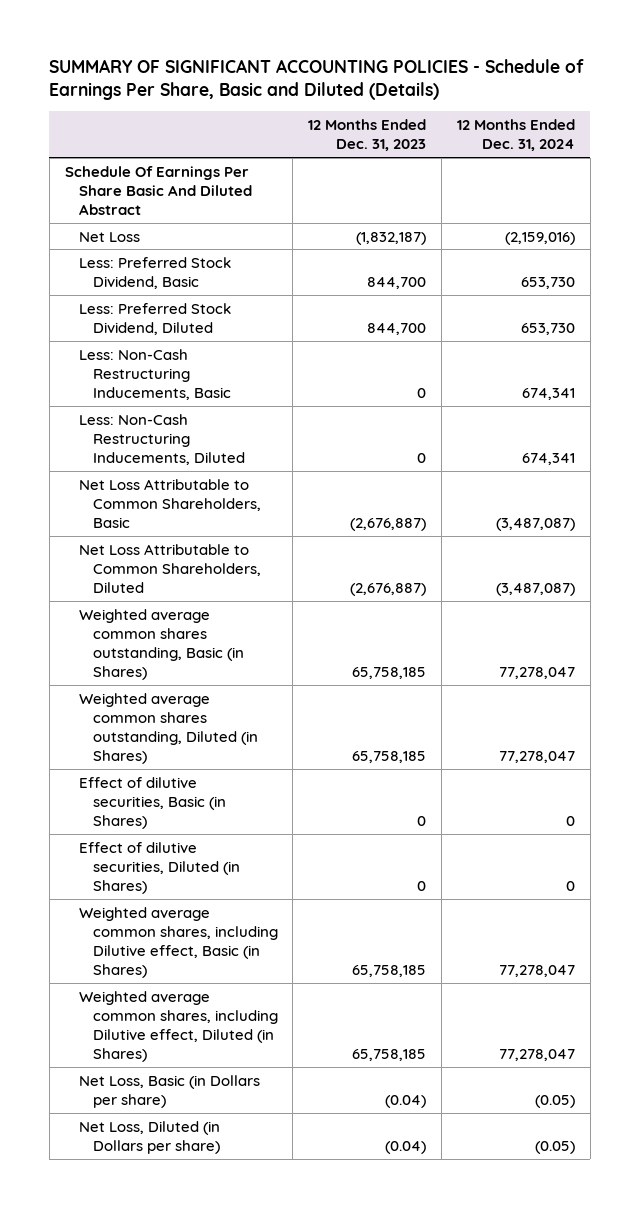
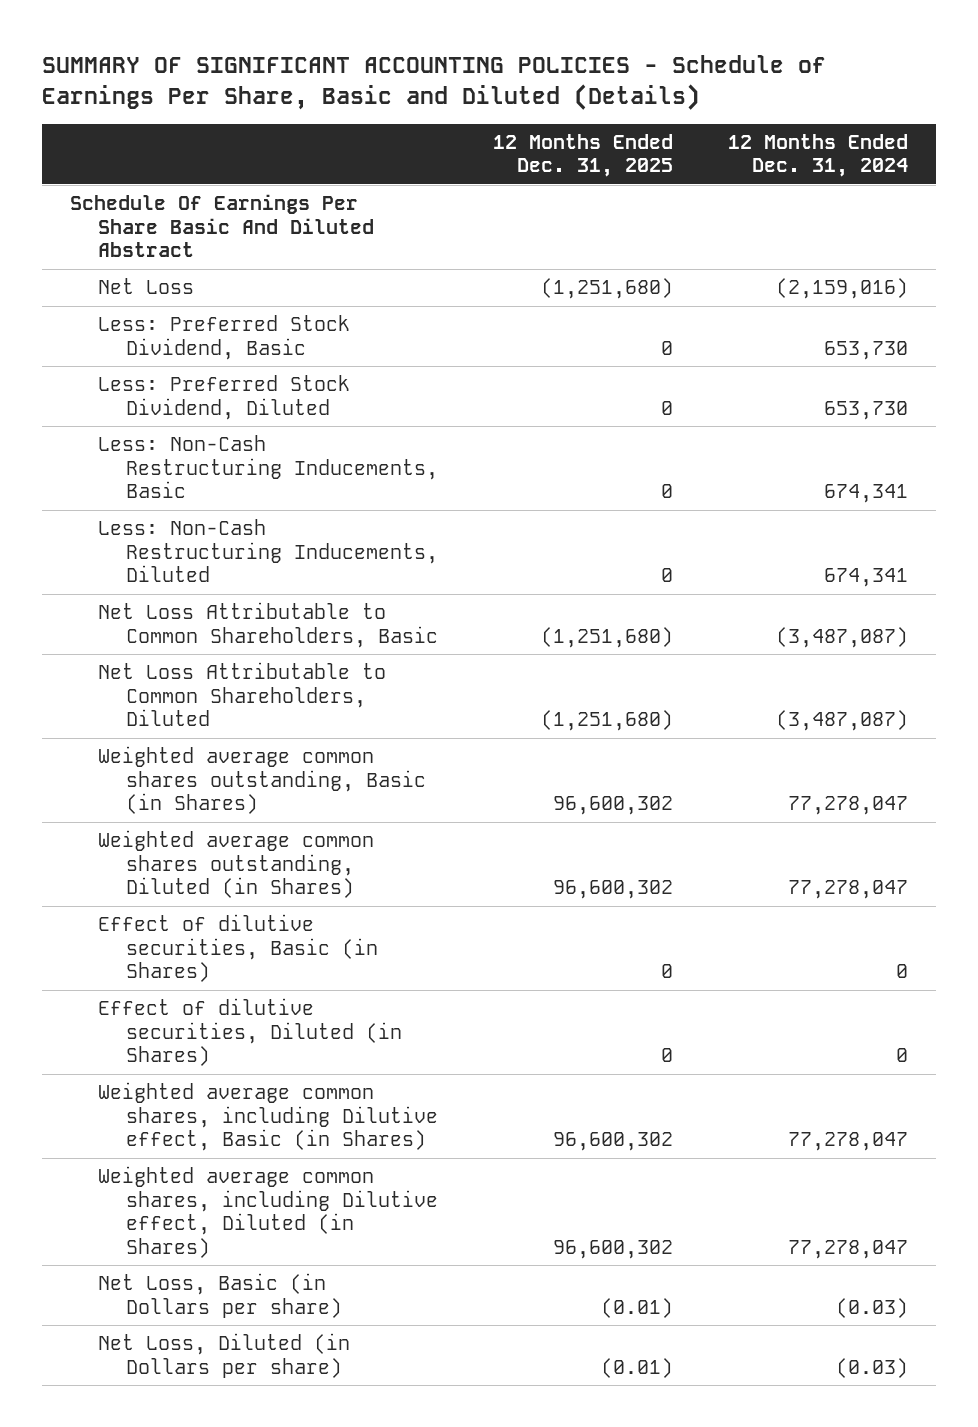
- | 12 Months Ended Dec. 31, 2023 | 12 Months Ended Dec. 31, 2024
+ | 12 Months Ended Dec. 31, 2025 | 12 Months Ended Dec. 31, 2024
- Net Loss, Basic (in Dollars per share) | (0.04) | (0.05)
- Net Loss, Diluted (in Dollars per share) | (0.04) | (0.05)
+ Net Loss, Basic (in Dollars per share) | (0.01) | (0.03)
+ Net Loss, Diluted (in Dollars per share) | (0.01) | (0.03)

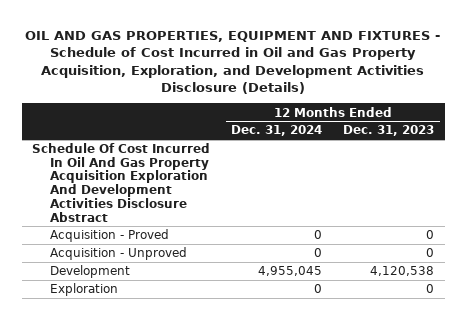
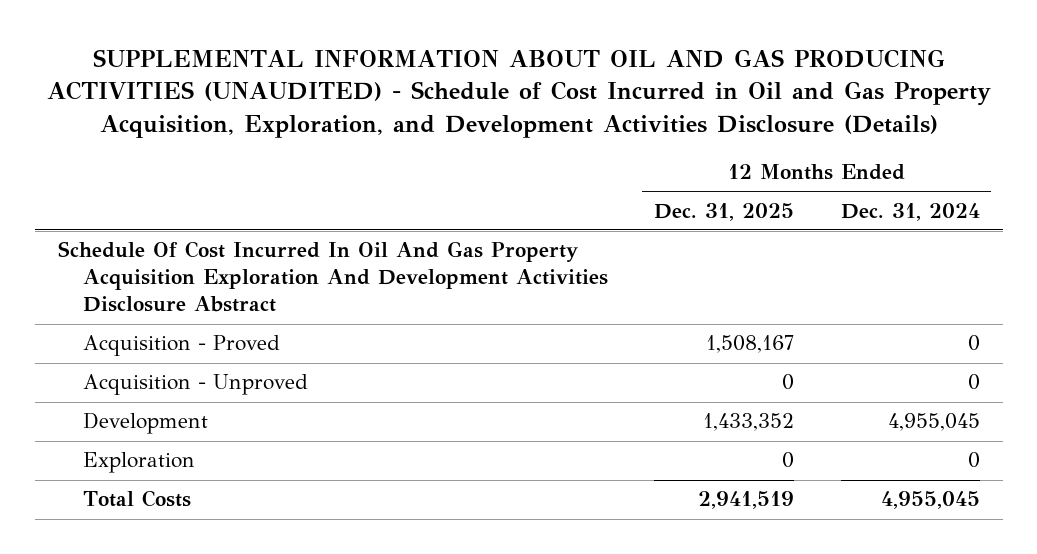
- OIL AND GAS PROPERTIES, EQUIPMENT AND FIXTURES - Schedule of Cost Incurred in Oil and Gas Property Acquisition, Exploration, and Development Activities Disclosure (Details)
+ SUPPLEMENTAL INFORMATION ABOUT OIL AND GAS PRODUCING ACTIVITIES (UNAUDITED) - Schedule of Cost Incurred in Oil and Gas Property Acquisition, Exploration, and Development Activities Disclosure (Details)
- | 12 Months Ended Dec. 31, 2024 | 12 Months Ended Dec. 31, 2023
+ | 12 Months Ended Dec. 31, 2025 | 12 Months Ended Dec. 31, 2024
+ Total Costs | 2,941,519 | 4,955,045

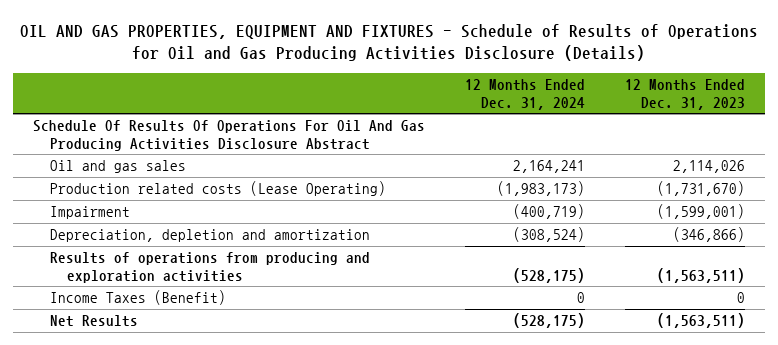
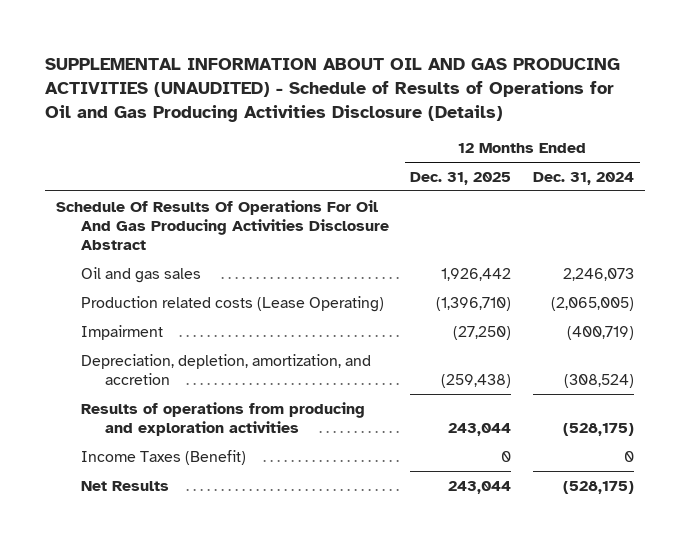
- OIL AND GAS PROPERTIES, EQUIPMENT AND FIXTURES - Schedule of Results of Operations for Oil and Gas Producing Activities Disclosure (Details)
+ SUPPLEMENTAL INFORMATION ABOUT OIL AND GAS PRODUCING ACTIVITIES (UNAUDITED) - Schedule of Results of Operations for Oil and Gas Producing Activities Disclosure (Details)
- | 12 Months Ended Dec. 31, 2024 | 12 Months Ended Dec. 31, 2023
+ | 12 Months Ended Dec. 31, 2025 | 12 Months Ended Dec. 31, 2024
- Oil and gas sales | 2,164,241 | 2,114,026
- Production related costs (Lease Operating) | (1,983,173) | (1,731,670)
+ Oil and gas sales | 1,926,442 | 2,246,073
+ Production related costs (Lease Operating) | (1,396,710) | (2,065,005)
- Depreciation, depletion and amortization | (308,524) | (346,866)
+ Depreciation, depletion, amortization, and accretion | (259,438) | (308,524)

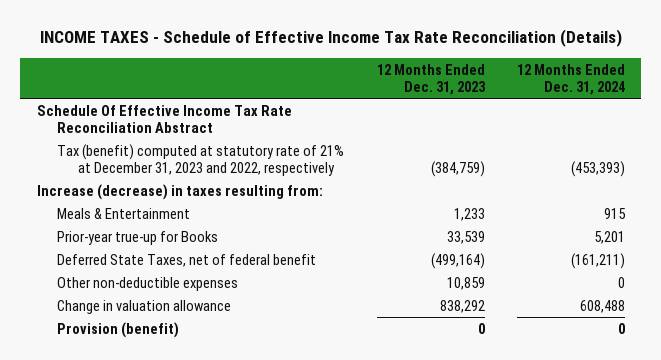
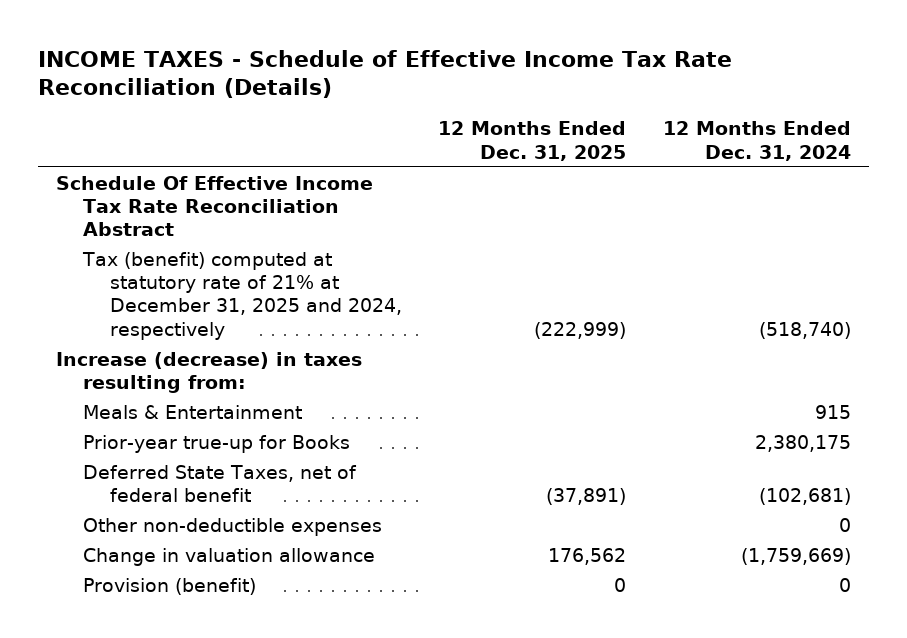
- | 12 Months Ended Dec. 31, 2023 | 12 Months Ended Dec. 31, 2024
+ | 12 Months Ended Dec. 31, 2025 | 12 Months Ended Dec. 31, 2024
- Tax (benefit) computed at statutory rate of 21% at December 31, 2023 and 2022, respectively | (384,759) | (453,393)
+ Tax (benefit) computed at statutory rate of 21% at December 31, 2025 and 2024, respectively | (222,999) | (518,740)
- Prior-year true-up for Books | 33,539 | 5,201
- Deferred State Taxes, net of federal benefit | (499,164) | (161,211)
+ Prior-year true-up for Books | | 2,380,175
+ Deferred State Taxes, net of federal benefit | (37,891) | (102,681)
- Change in valuation allowance | 838,292 | 608,488
+ Change in valuation allowance | 176,562 | (1,759,669)

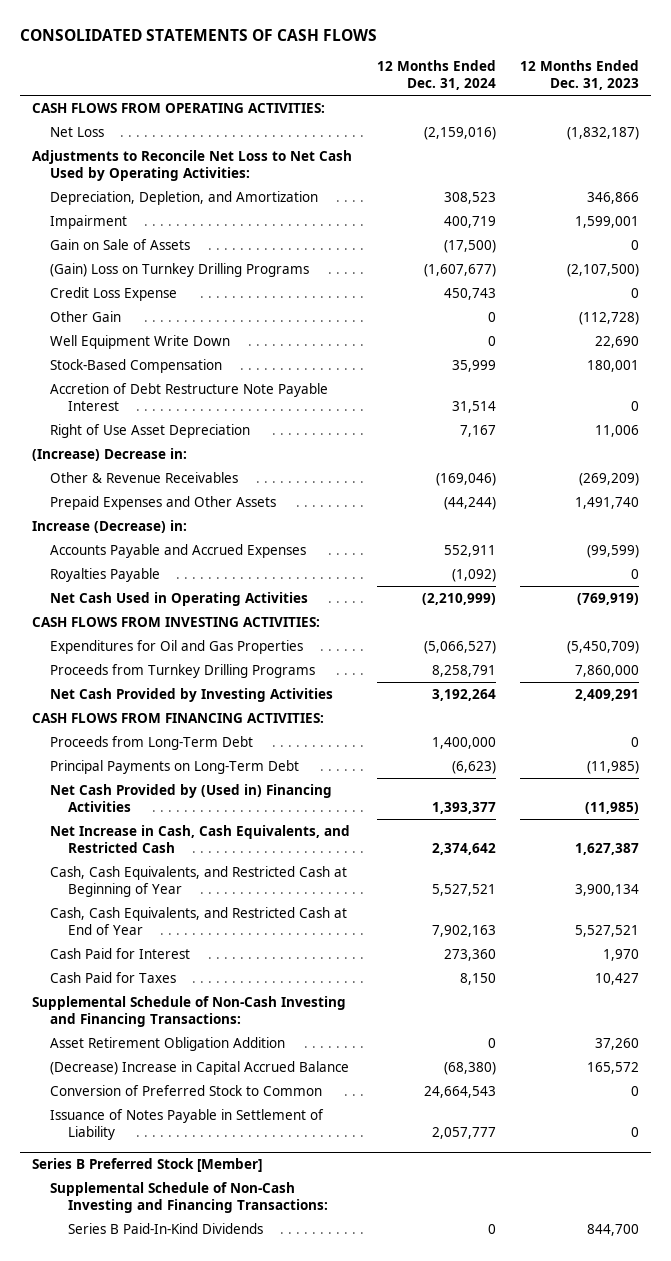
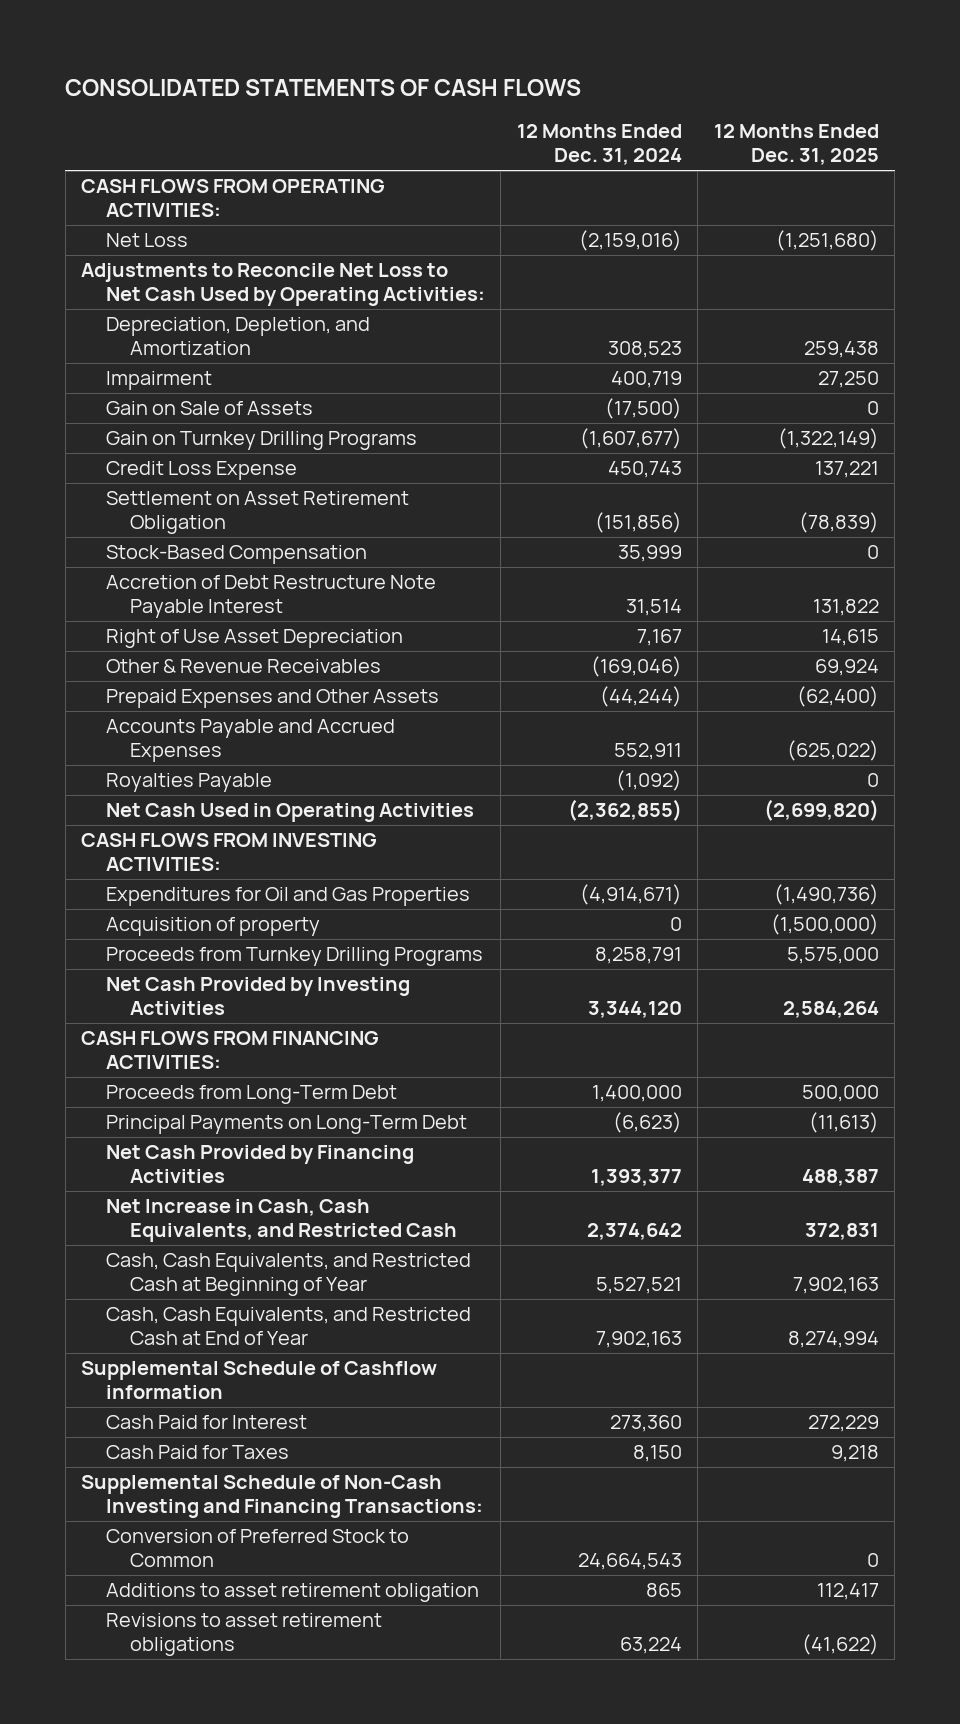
- | 12 Months Ended Dec. 31, 2024 | 12 Months Ended Dec. 31, 2023
+ | 12 Months Ended Dec. 31, 2024 | 12 Months Ended Dec. 31, 2025
- (Gain) Loss on Turnkey Drilling Programs | (1,607,677) | (2,107,500)
+ Gain on Turnkey Drilling Programs | (1,607,677) | (1,322,149)
- Other Gain | 0 | (112,728)
- Well Equipment Write Down | 0 | 22,690
+ Settlement on Asset Retirement Obligation | (151,856) | (78,839)
- (Increase) Decrease in:
- Increase (Decrease) in:
- Net Cash Used in Operating Activities | (2,210,999) | (769,919)
+ Net Cash Used in Operating Activities | (2,362,855) | (2,699,820)
- Expenditures for Oil and Gas Properties | (5,066,527) | (5,450,709)
+ Expenditures for Oil and Gas Properties | (4,914,671) | (1,490,736)
+ Acquisition of property | 0 | (1,500,000)
- Net Cash Provided by Investing Activities | 3,192,264 | 2,409,291
+ Net Cash Provided by Investing Activities | 3,344,120 | 2,584,264
- Net Cash Provided by (Used in) Financing Activities | 1,393,377 | (11,985)
+ Net Cash Provided by Financing Activities | 1,393,377 | 488,387
+ Supplemental Schedule of Cashflow information
- Asset Retirement Obligation Addition | 0 | 37,260
- (Decrease) Increase in Capital Accrued Balance | (68,380) | 165,572
- Issuance of Notes Payable in Settlement of Liability | 2,057,777 | 0
- Series B Preferred Stock [Member]
- Supplemental Schedule of Non-Cash Investing and Financing Transactions:
- Series B Paid-In-Kind Dividends | 0 | 844,700
+ Additions to asset retirement obligation | 865 | 112,417
+ Revisions to asset retirement obligations | 63,224 | (41,622)

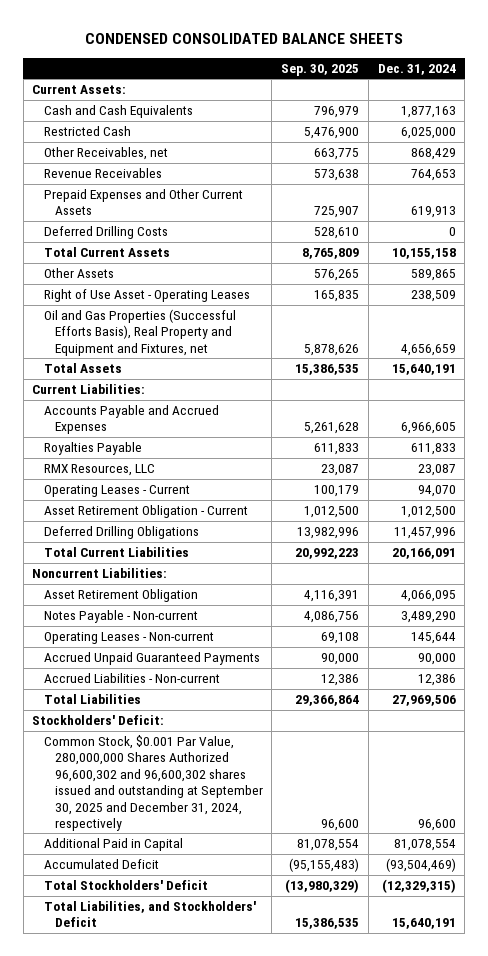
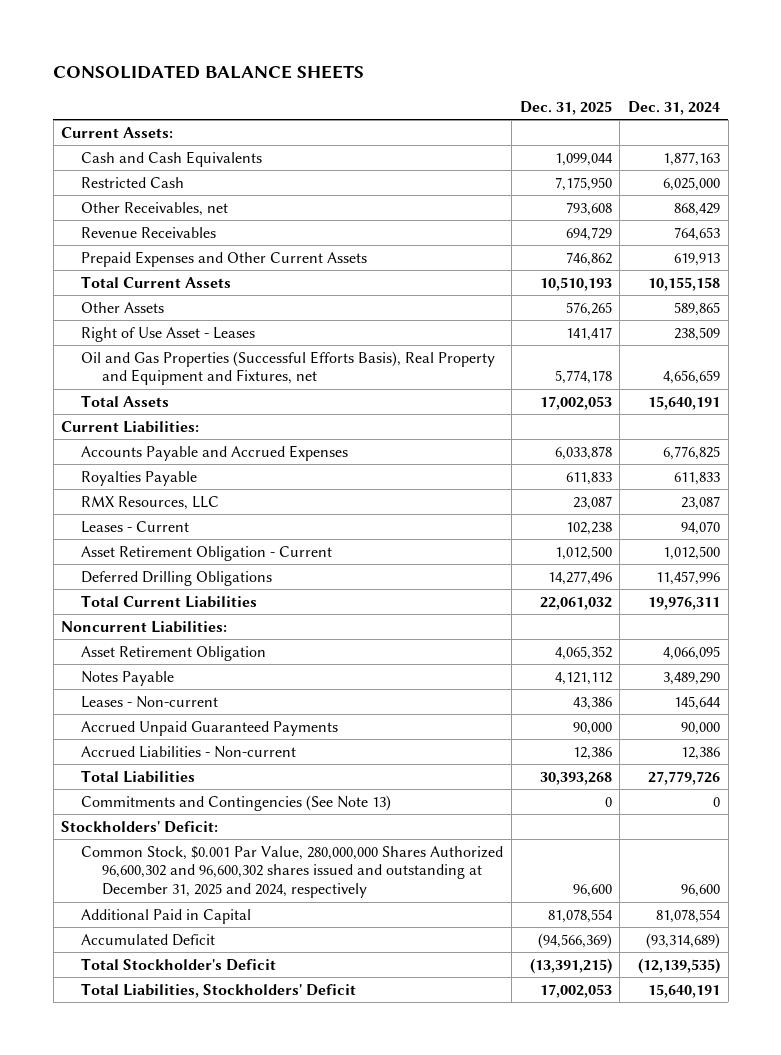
- CONDENSED CONSOLIDATED BALANCE SHEETS
+ CONSOLIDATED BALANCE SHEETS
- | Sep. 30, 2025 | Dec. 31, 2024
+ | Dec. 31, 2025 | Dec. 31, 2024
- Deferred Drilling Costs | 528,610 | 0
- Right of Use Asset - Operating Leases | 165,835 | 238,509
+ Right of Use Asset - Leases | 141,417 | 238,509
- Accounts Payable and Accrued Expenses | 5,261,628 | 6,966,605
+ Accounts Payable and Accrued Expenses | 6,033,878 | 6,776,825
- Operating Leases - Current | 100,179 | 94,070
+ Leases - Current | 102,238 | 94,070
- Total Current Liabilities | 20,992,223 | 20,166,091
+ Total Current Liabilities | 22,061,032 | 19,976,311
- Notes Payable - Non-current | 4,086,756 | 3,489,290
- Operating Leases - Non-current | 69,108 | 145,644
+ Notes Payable | 4,121,112 | 3,489,290
+ Leases - Non-current | 43,386 | 145,644
- Total Liabilities | 29,366,864 | 27,969,506
+ Total Liabilities | 30,393,268 | 27,779,726
+ Commitments and Contingencies (See Note 13) | 0 | 0
- Common Stock, $0.001 Par Value, 280,000,000 Shares Authorized 96,600,302 and 96,600,302 shares issued and outstanding at September 30, 2025 and December 31, 2024, respectively | 96,600 | 96,600
+ Common Stock, $0.001 Par Value, 280,000,000 Shares Authorized 96,600,302 and 96,600,302 shares issued and outstanding at December 31, 2025 and 2024, respectively | 96,600 | 96,600
- Accumulated Deficit | (95,155,483) | (93,504,469)
- Total Stockholders' Deficit | (13,980,329) | (12,329,315)
- Total Liabilities, and Stockholders' Deficit | 15,386,535 | 15,640,191
+ Accumulated Deficit | (94,566,369) | (93,314,689)
+ Total Stockholder's Deficit | (13,391,215) | (12,139,535)
+ Total Liabilities, Stockholders' Deficit | 17,002,053 | 15,640,191

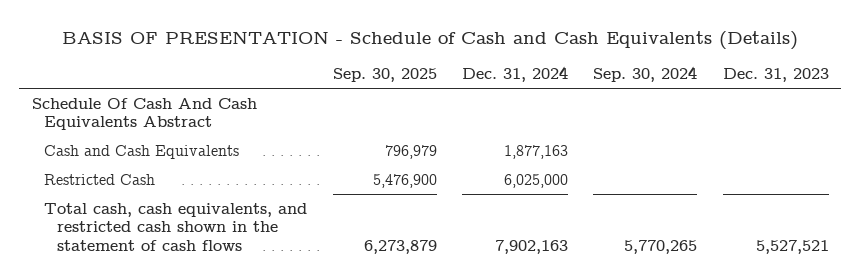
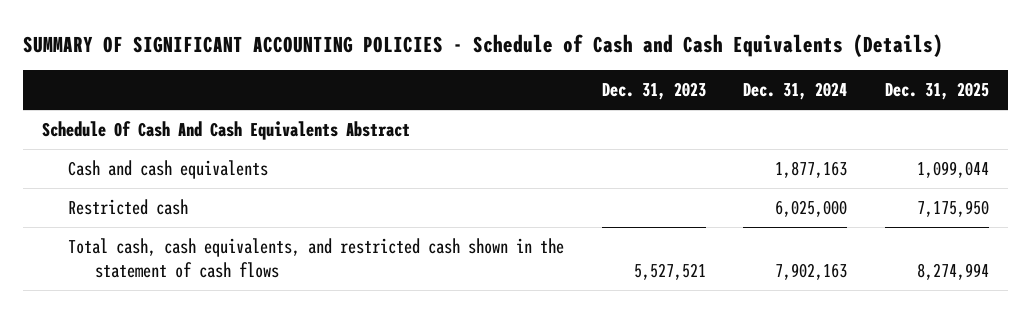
- BASIS OF PRESENTATION - Schedule of Cash and Cash Equivalents (Details)
+ SUMMARY OF SIGNIFICANT ACCOUNTING POLICIES - Schedule of Cash and Cash Equivalents (Details)
- | Sep. 30, 2025 | Dec. 31, 2024 | Sep. 30, 2024 | Dec. 31, 2023
+ | Dec. 31, 2023 | Dec. 31, 2024 | Dec. 31, 2025
- Cash and Cash Equivalents | 796,979 | 1,877,163 | |
- Restricted Cash | 5,476,900 | 6,025,000 | |
+ Cash and cash equivalents | | 1,877,163 | 1,099,044
+ Restricted cash | | 6,025,000 | 7,175,950

